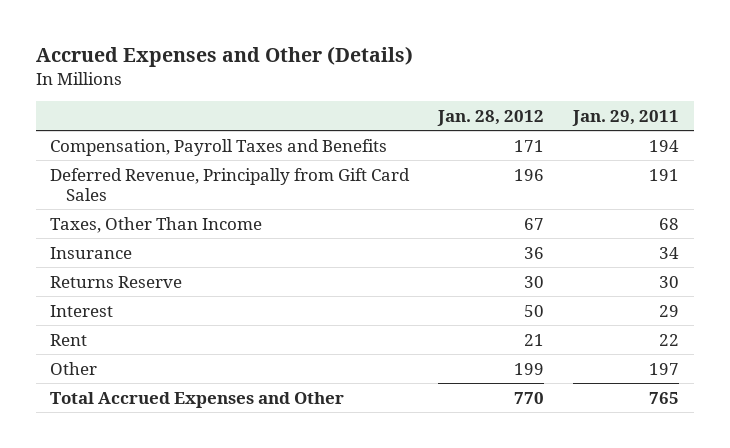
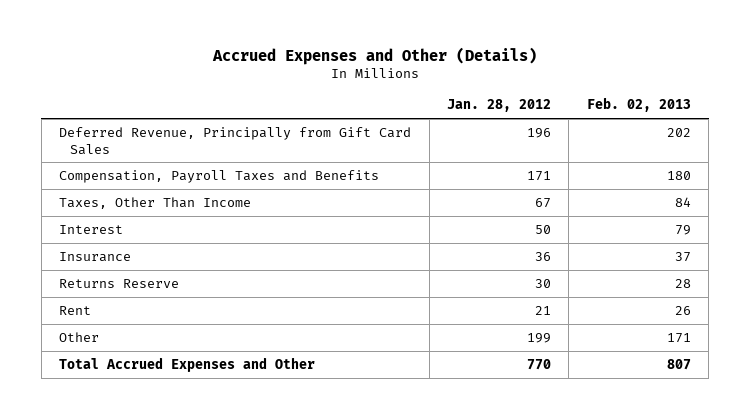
- | Jan. 28, 2012 | Jan. 29, 2011
+ | Jan. 28, 2012 | Feb. 02, 2013
moved down: Compensation, Payroll Taxes and Benefits | 171 | 180
moved up: Interest | 50 | 79

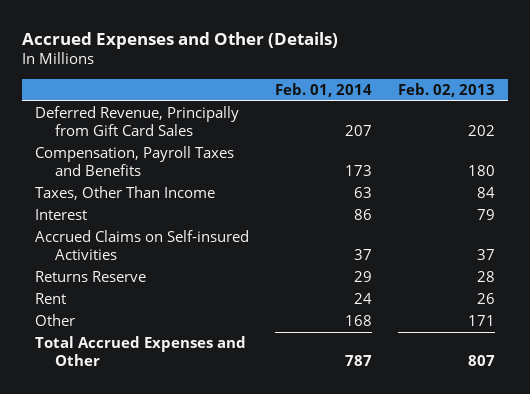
- | Jan. 28, 2012 | Feb. 02, 2013
+ | Feb. 01, 2014 | Feb. 02, 2013
- Insurance | 36 | 37
+ Accrued Claims on Self-insured Activities | 37 | 37

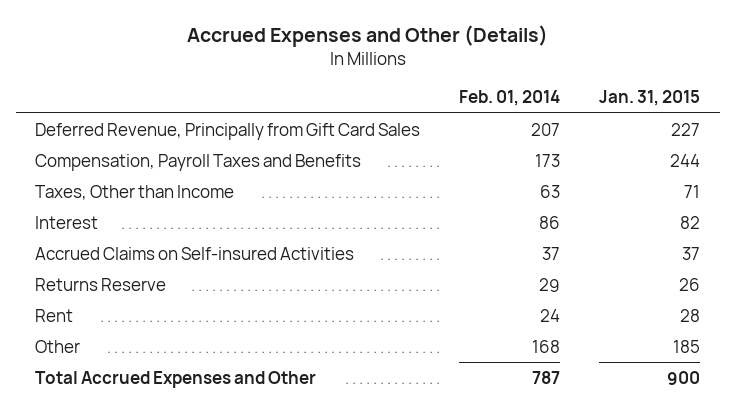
- | Feb. 01, 2014 | Feb. 02, 2013
+ | Feb. 01, 2014 | Jan. 31, 2015
- Taxes, Other Than Income | 63 | 84
+ Taxes, Other than Income | 63 | 71

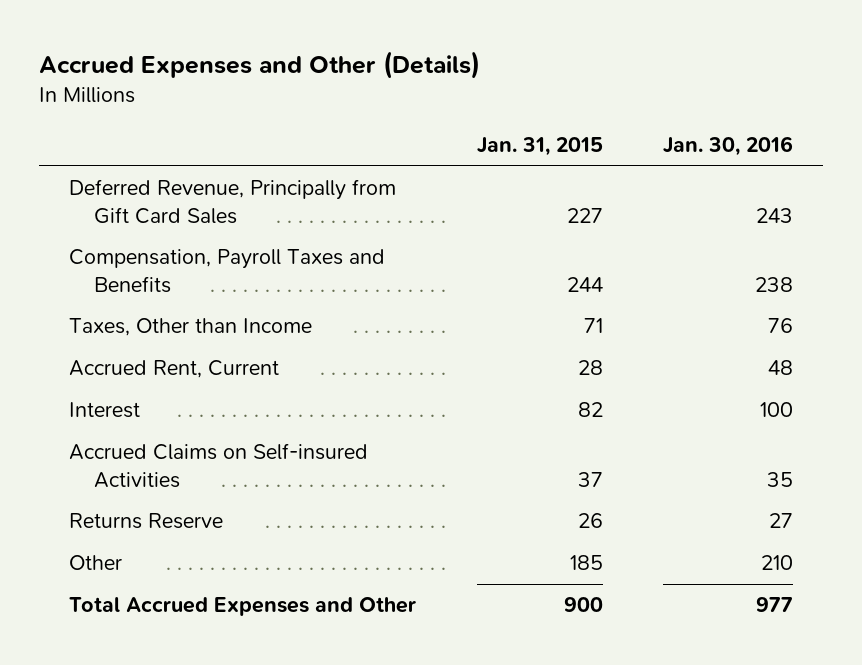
- | Feb. 01, 2014 | Jan. 31, 2015
+ | Jan. 31, 2015 | Jan. 30, 2016
+ Accrued Rent, Current | 28 | 48
- Rent | 24 | 28

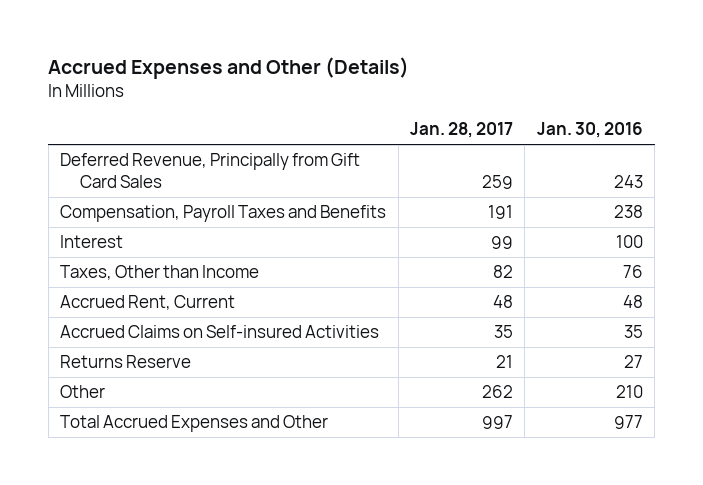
- | Jan. 31, 2015 | Jan. 30, 2016
+ | Jan. 28, 2017 | Jan. 30, 2016
moved up: Interest | 99 | 100

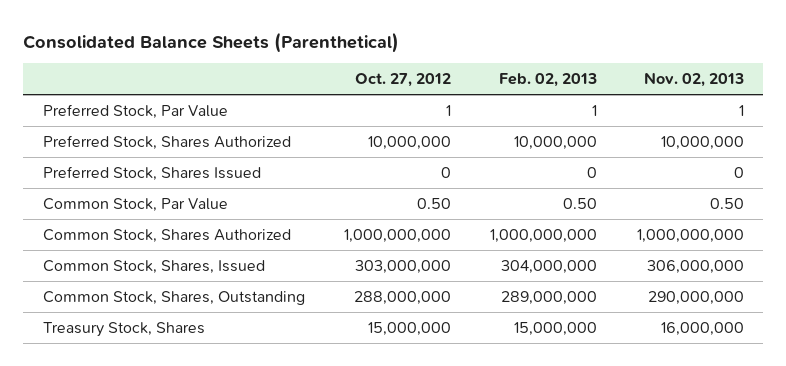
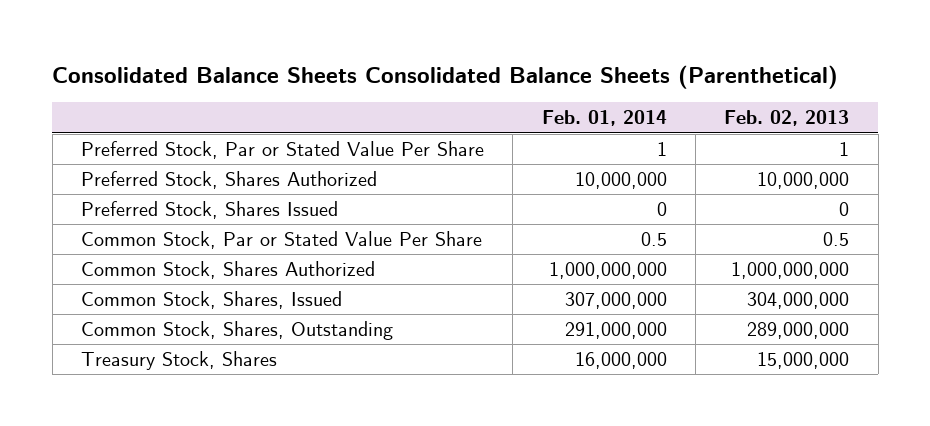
- Consolidated Balance Sheets (Parenthetical)
+ Consolidated Balance Sheets Consolidated Balance Sheets (Parenthetical)
- | Oct. 27, 2012 | Feb. 02, 2013 | Nov. 02, 2013
+ | Feb. 01, 2014 | Feb. 02, 2013
- Preferred Stock, Par Value | 1 | 1 | 1
+ Preferred Stock, Par or Stated Value Per Share | 1 | 1
- Common Stock, Par Value | 0.50 | 0.50 | 0.50
+ Common Stock, Par or Stated Value Per Share | 0.5 | 0.5

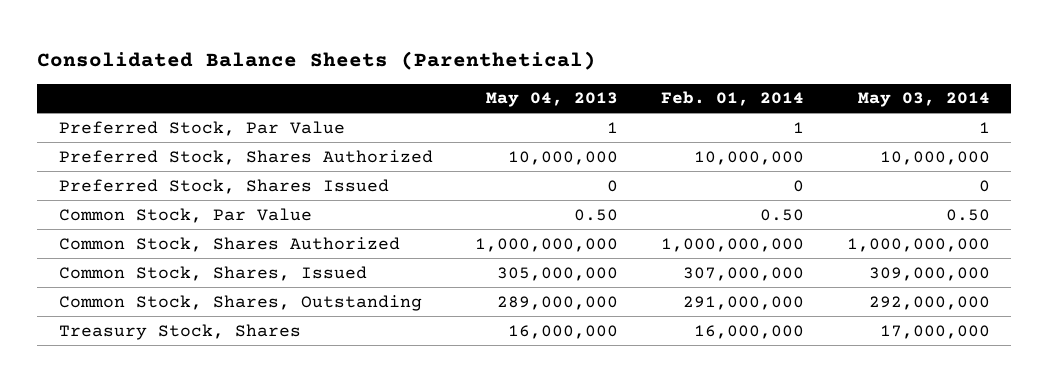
- Consolidated Balance Sheets Consolidated Balance Sheets (Parenthetical)
+ Consolidated Balance Sheets (Parenthetical)
- | Feb. 01, 2014 | Feb. 02, 2013
+ | May 04, 2013 | Feb. 01, 2014 | May 03, 2014
- Preferred Stock, Par or Stated Value Per Share | 1 | 1
+ Preferred Stock, Par Value | 1 | 1 | 1
- Common Stock, Par or Stated Value Per Share | 0.5 | 0.5
+ Common Stock, Par Value | 0.50 | 0.50 | 0.50

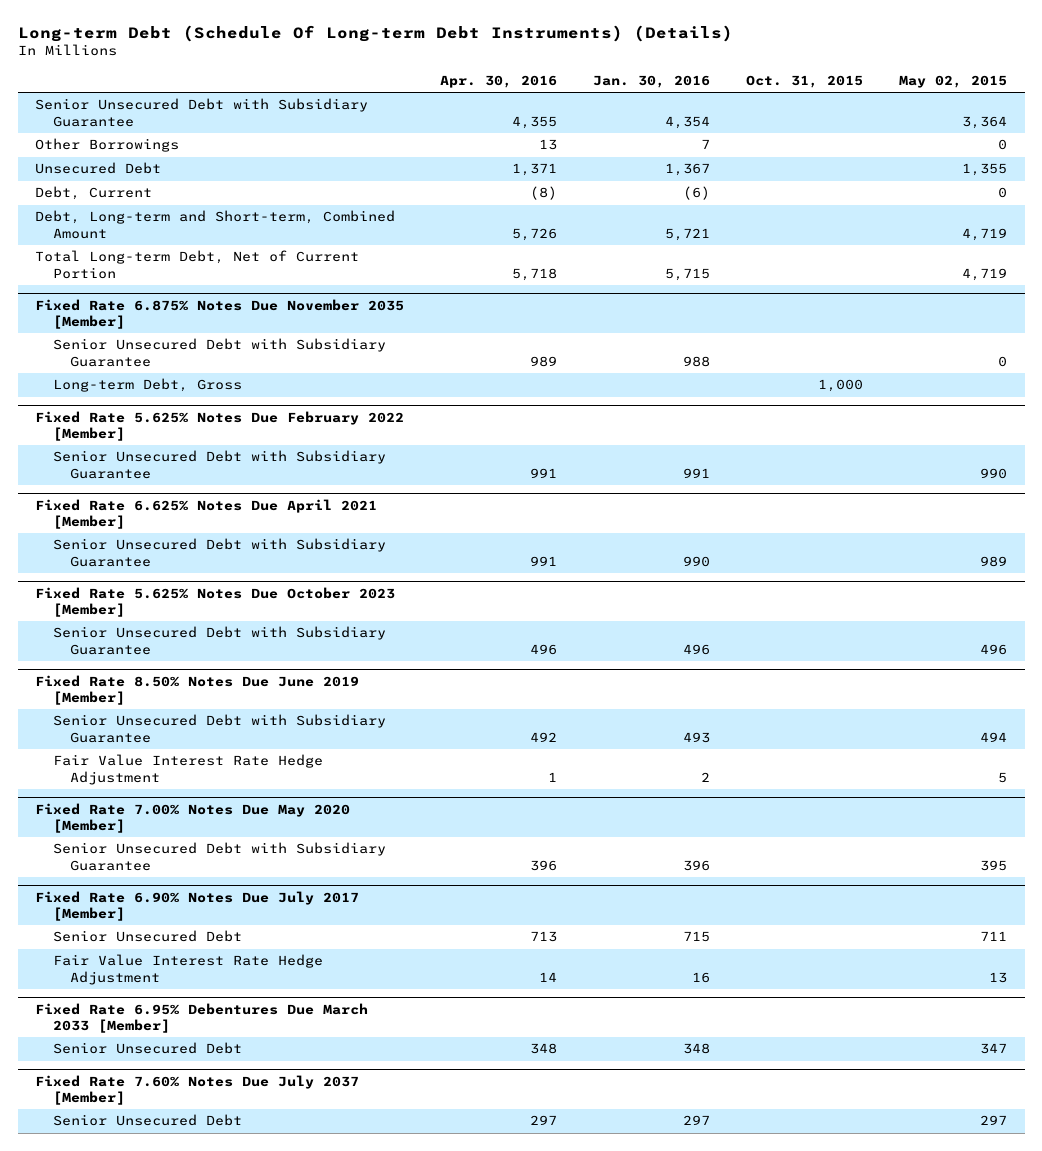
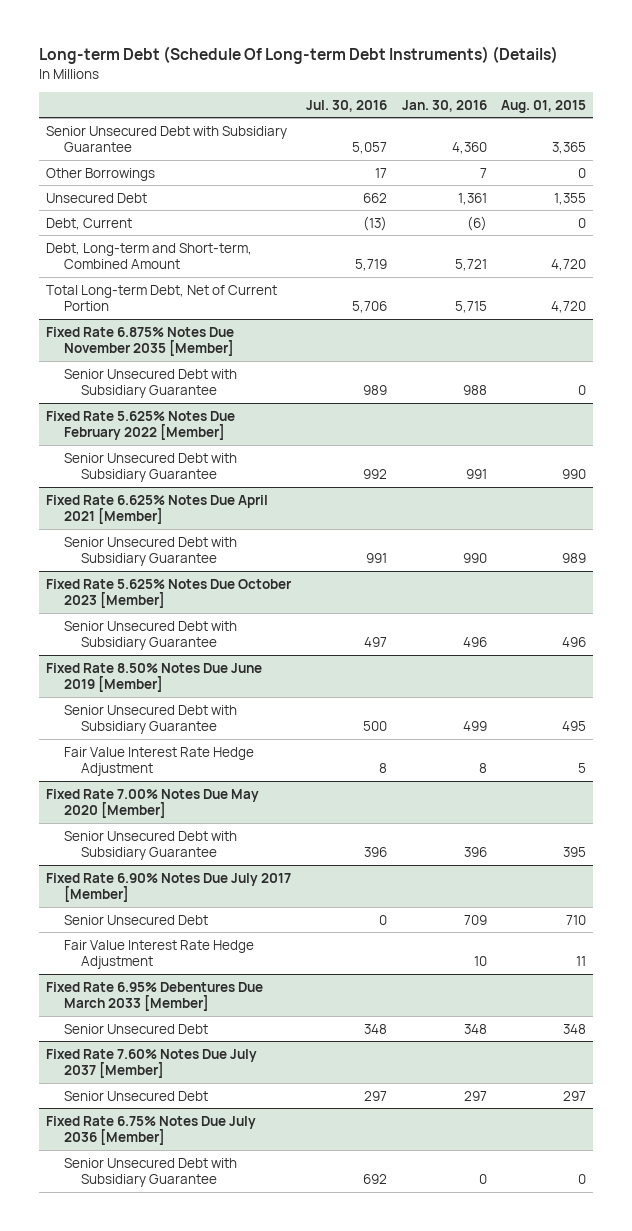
- | Apr. 30, 2016 | Jan. 30, 2016 | Oct. 31, 2015 | May 02, 2015
+ | Jul. 30, 2016 | Jan. 30, 2016 | Aug. 01, 2015
- Senior Unsecured Debt with Subsidiary Guarantee | 4,355 | 4,354 | | 3,364
+ Senior Unsecured Debt with Subsidiary Guarantee | 5,057 | 4,360 | 3,365
- Unsecured Debt | 1,371 | 1,367 | | 1,355
+ Unsecured Debt | 662 | 1,361 | 1,355
@ Fixed Rate 6.875% Notes Due November 2035 [Member]
- Long-term Debt, Gross | | | 1,000 |
@ Fixed Rate 8.50% Notes Due June 2019 [Member]
- Senior Unsecured Debt with Subsidiary Guarantee | 492 | 493 | | 494
- Fair Value Interest Rate Hedge Adjustment | 1 | 2 | | 5
+ Senior Unsecured Debt with Subsidiary Guarantee | 500 | 499 | 495
+ Fair Value Interest Rate Hedge Adjustment | 8 | 8 | 5
@ Fixed Rate 6.90% Notes Due July 2017 [Member]
- Senior Unsecured Debt | 713 | 715 | | 711
- Fair Value Interest Rate Hedge Adjustment | 14 | 16 | | 13
+ Senior Unsecured Debt | 0 | 709 | 710
+ Fair Value Interest Rate Hedge Adjustment | | 10 | 11
+ Fixed Rate 6.75% Notes Due July 2036 [Member]
+ Senior Unsecured Debt with Subsidiary Guarantee | 692 | 0 | 0

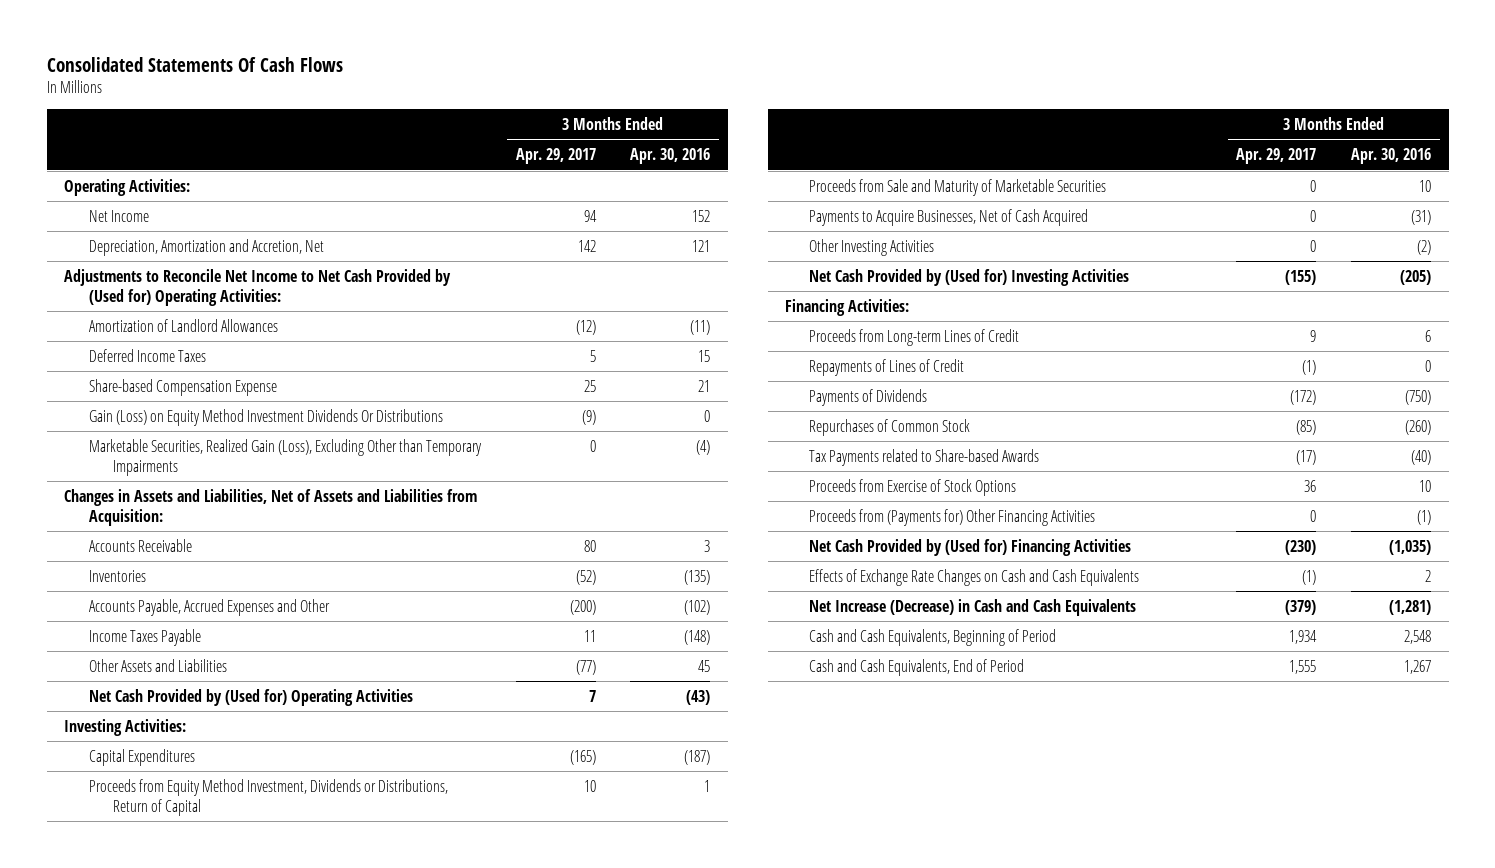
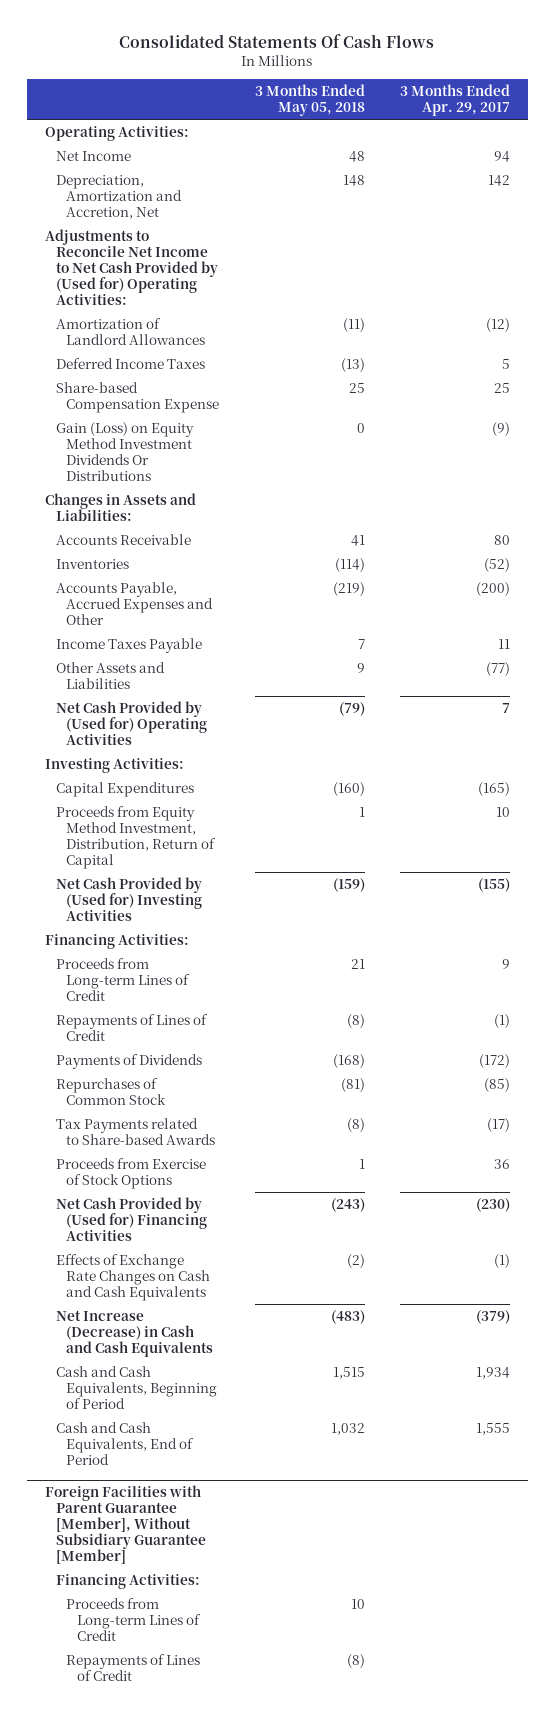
- | 3 Months Ended Apr. 29, 2017 | 3 Months Ended Apr. 30, 2016
+ | 3 Months Ended May 05, 2018 | 3 Months Ended Apr. 29, 2017
- Marketable Securities, Realized Gain (Loss), Excluding Other than Temporary Impairments | 0 | (4)
- Changes in Assets and Liabilities, Net of Assets and Liabilities from Acquisition:
+ Changes in Assets and Liabilities:
- Proceeds from Equity Method Investment, Dividends or Distributions, Return of Capital | 10 | 1
- Proceeds from Sale and Maturity of Marketable Securities | 0 | 10
- Payments to Acquire Businesses, Net of Cash Acquired | 0 | (31)
- Other Investing Activities | 0 | (2)
+ Proceeds from Equity Method Investment, Distribution, Return of Capital | 1 | 10
- Proceeds from (Payments for) Other Financing Activities | 0 | (1)
+ Foreign Facilities with Parent Guarantee [Member], Without Subsidiary Guarantee [Member]
+ Financing Activities:
+ Proceeds from Long-term Lines of Credit | 10 |
+ Repayments of Lines of Credit | (8) |

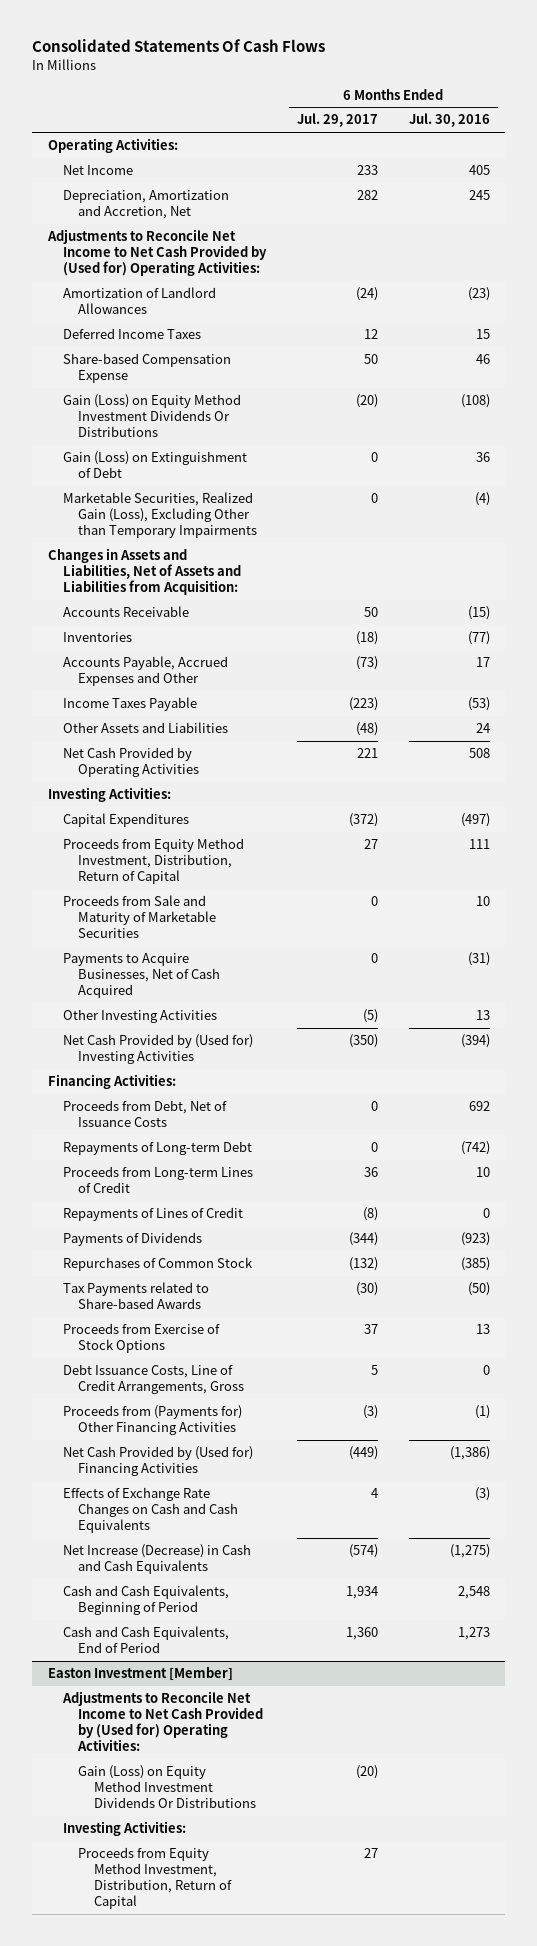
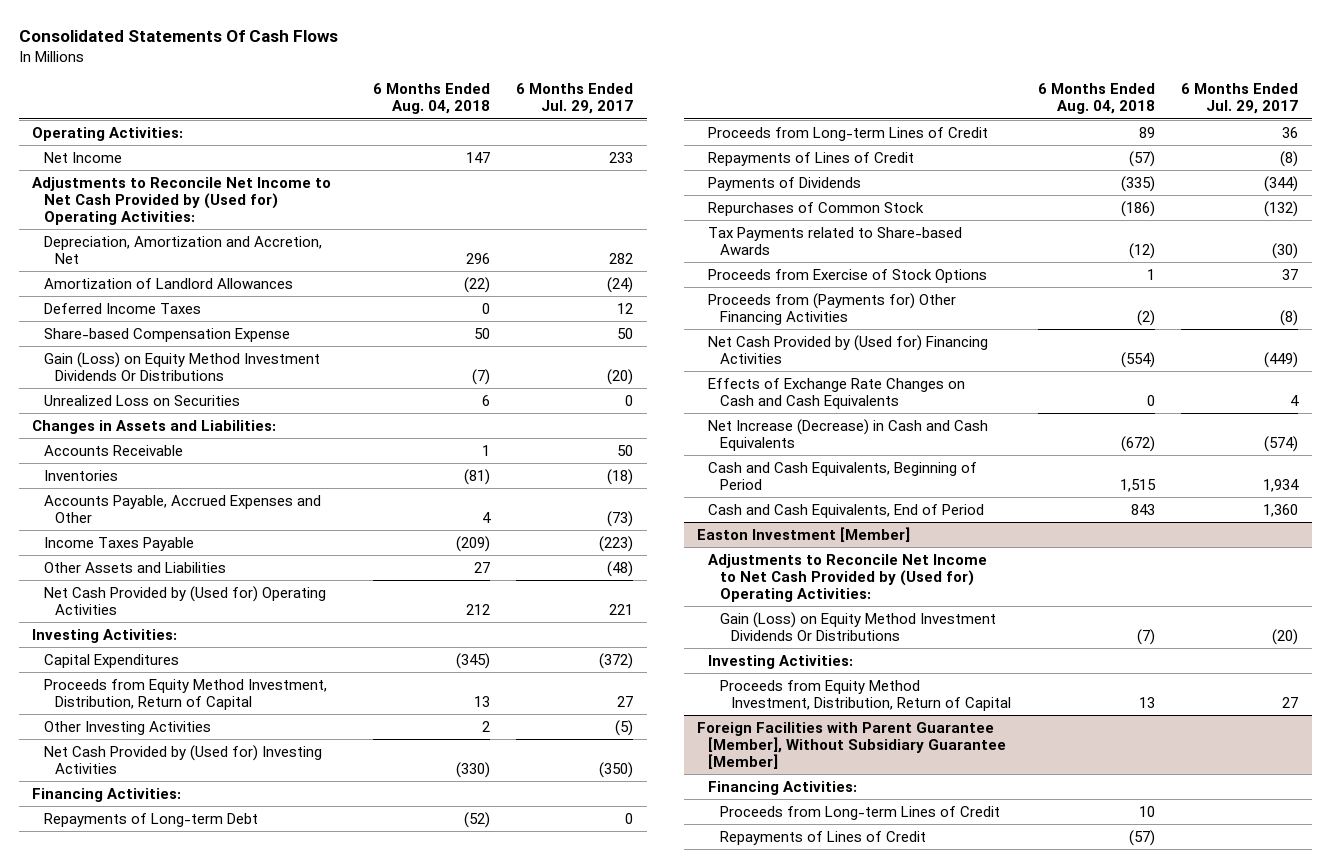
- | 6 Months Ended Jul. 29, 2017 | 6 Months Ended Jul. 30, 2016
+ | 6 Months Ended Aug. 04, 2018 | 6 Months Ended Jul. 29, 2017
moved down: Depreciation, Amortization and Accretion, Net | 296 | 282
- Gain (Loss) on Extinguishment of Debt | 0 | 36
- Marketable Securities, Realized Gain (Loss), Excluding Other than Temporary Impairments | 0 | (4)
- Changes in Assets and Liabilities, Net of Assets and Liabilities from Acquisition:
+ Unrealized Loss on Securities | 6 | 0
+ Changes in Assets and Liabilities:
- Net Cash Provided by Operating Activities | 221 | 508
+ Net Cash Provided by (Used for) Operating Activities | 212 | 221
- Proceeds from Sale and Maturity of Marketable Securities | 0 | 10
- Payments to Acquire Businesses, Net of Cash Acquired | 0 | (31)
- Proceeds from Debt, Net of Issuance Costs | 0 | 692
- Debt Issuance Costs, Line of Credit Arrangements, Gross | 5 | 0
- Proceeds from (Payments for) Other Financing Activities | (3) | (1)
+ Proceeds from (Payments for) Other Financing Activities | (2) | (8)
+ Foreign Facilities with Parent Guarantee [Member], Without Subsidiary Guarantee [Member]
+ Financing Activities:
+ Proceeds from Long-term Lines of Credit | 10 |
+ Repayments of Lines of Credit | (57) |

